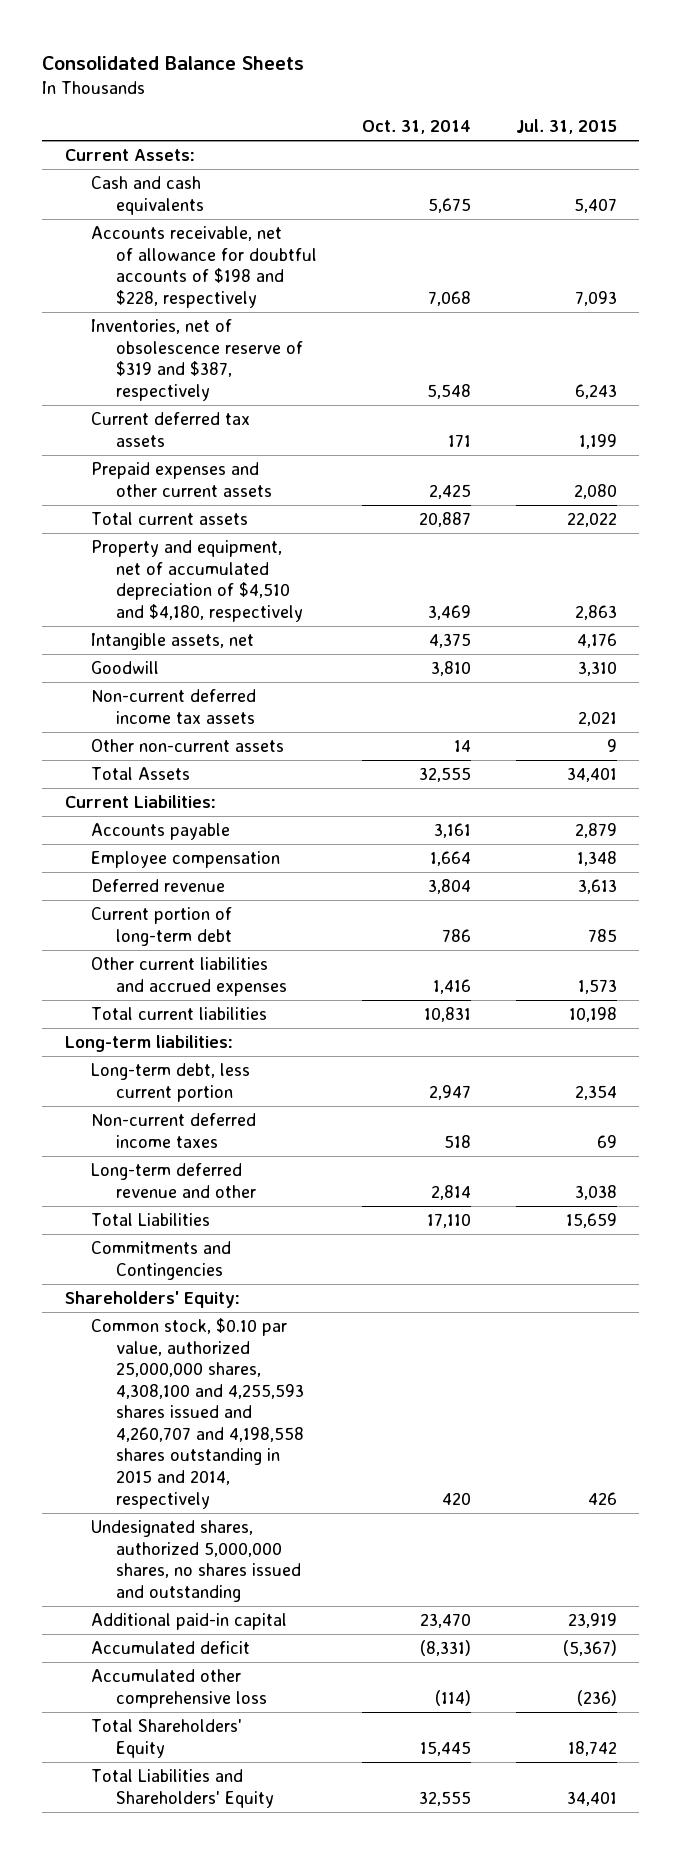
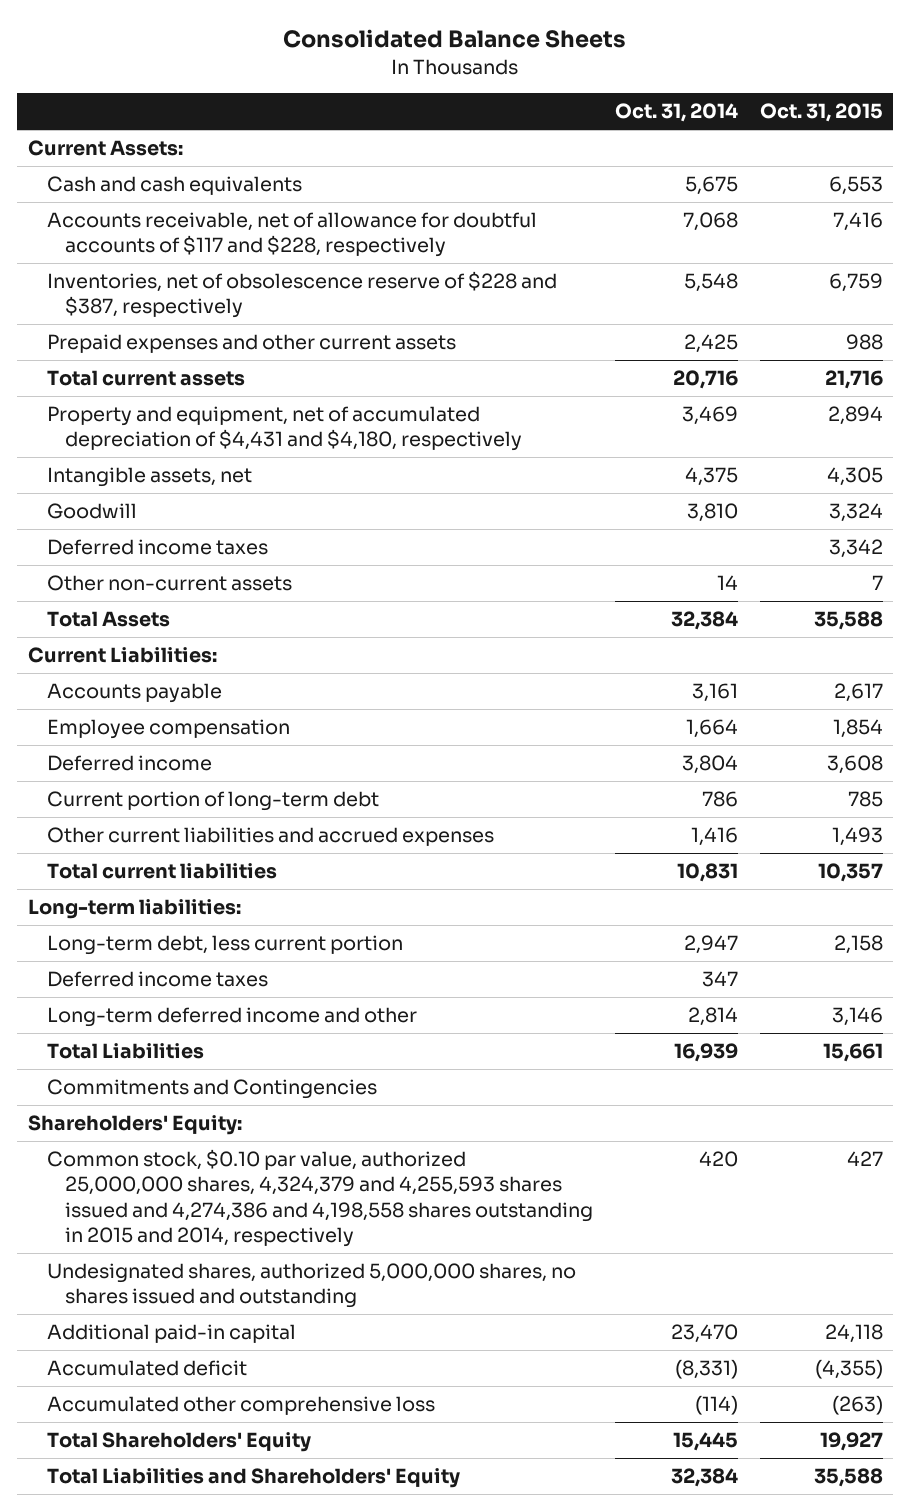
- | Oct. 31, 2014 | Jul. 31, 2015
+ | Oct. 31, 2014 | Oct. 31, 2015
- Accounts receivable, net of allowance for doubtful accounts of $198 and $228, respectively | 7,068 | 7,093
- Inventories, net of obsolescence reserve of $319 and $387, respectively | 5,548 | 6,243
- Current deferred tax assets | 171 | 1,199
+ Accounts receivable, net of allowance for doubtful accounts of $117 and $228, respectively | 7,068 | 7,416
+ Inventories, net of obsolescence reserve of $228 and $387, respectively | 5,548 | 6,759
- Total current assets | 20,887 | 22,022
- Property and equipment, net of accumulated depreciation of $4,510 and $4,180, respectively | 3,469 | 2,863
+ Total current assets | 20,716 | 21,716
+ Property and equipment, net of accumulated depreciation of $4,431 and $4,180, respectively | 3,469 | 2,894
- Non-current deferred income tax assets | | 2,021
+ Deferred income taxes | | 3,342
- Total Assets | 32,555 | 34,401
+ Total Assets | 32,384 | 35,588
- Deferred revenue | 3,804 | 3,613
+ Deferred income | 3,804 | 3,608
- Non-current deferred income taxes | 518 | 69
- Long-term deferred revenue and other | 2,814 | 3,038
- Total Liabilities | 17,110 | 15,659
+ Deferred income taxes | 347 |
+ Long-term deferred income and other | 2,814 | 3,146
+ Total Liabilities | 16,939 | 15,661
- Common stock, $0.10 par value, authorized 25,000,000 shares, 4,308,100 and 4,255,593 shares issued and 4,260,707 and 4,198,558 shares outstanding in 2015 and 2014, respectively | 420 | 426
+ Common stock, $0.10 par value, authorized 25,000,000 shares, 4,324,379 and 4,255,593 shares issued and 4,274,386 and 4,198,558 shares outstanding in 2015 and 2014, respectively | 420 | 427
- Total Liabilities and Shareholders' Equity | 32,555 | 34,401
+ Total Liabilities and Shareholders' Equity | 32,384 | 35,588

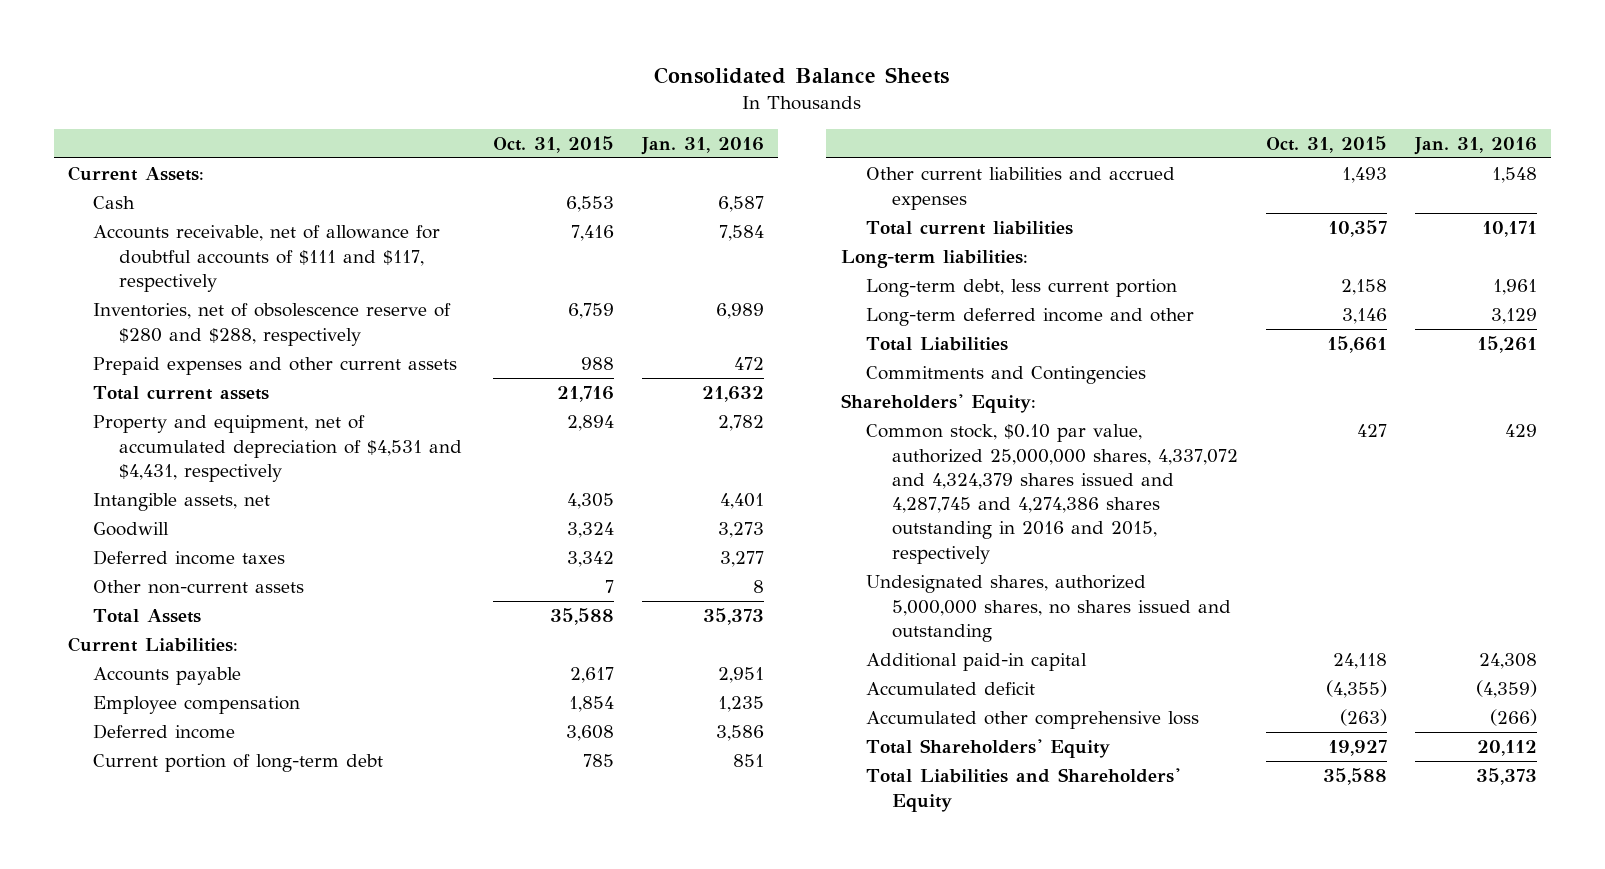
- | Oct. 31, 2014 | Oct. 31, 2015
+ | Oct. 31, 2015 | Jan. 31, 2016
- Cash and cash equivalents | 5,675 | 6,553
- Accounts receivable, net of allowance for doubtful accounts of $117 and $228, respectively | 7,068 | 7,416
- Inventories, net of obsolescence reserve of $228 and $387, respectively | 5,548 | 6,759
+ Cash | 6,553 | 6,587
+ Accounts receivable, net of allowance for doubtful accounts of $111 and $117, respectively | 7,416 | 7,584
+ Inventories, net of obsolescence reserve of $280 and $288, respectively | 6,759 | 6,989
- Property and equipment, net of accumulated depreciation of $4,431 and $4,180, respectively | 3,469 | 2,894
+ Property and equipment, net of accumulated depreciation of $4,531 and $4,431, respectively | 2,894 | 2,782
- Deferred income taxes | 347 |
- Common stock, $0.10 par value, authorized 25,000,000 shares, 4,324,379 and 4,255,593 shares issued and 4,274,386 and 4,198,558 shares outstanding in 2015 and 2014, respectively | 420 | 427
+ Common stock, $0.10 par value, authorized 25,000,000 shares, 4,337,072 and 4,324,379 shares issued and 4,287,745 and 4,274,386 shares outstanding in 2016 and 2015, respectively | 427 | 429

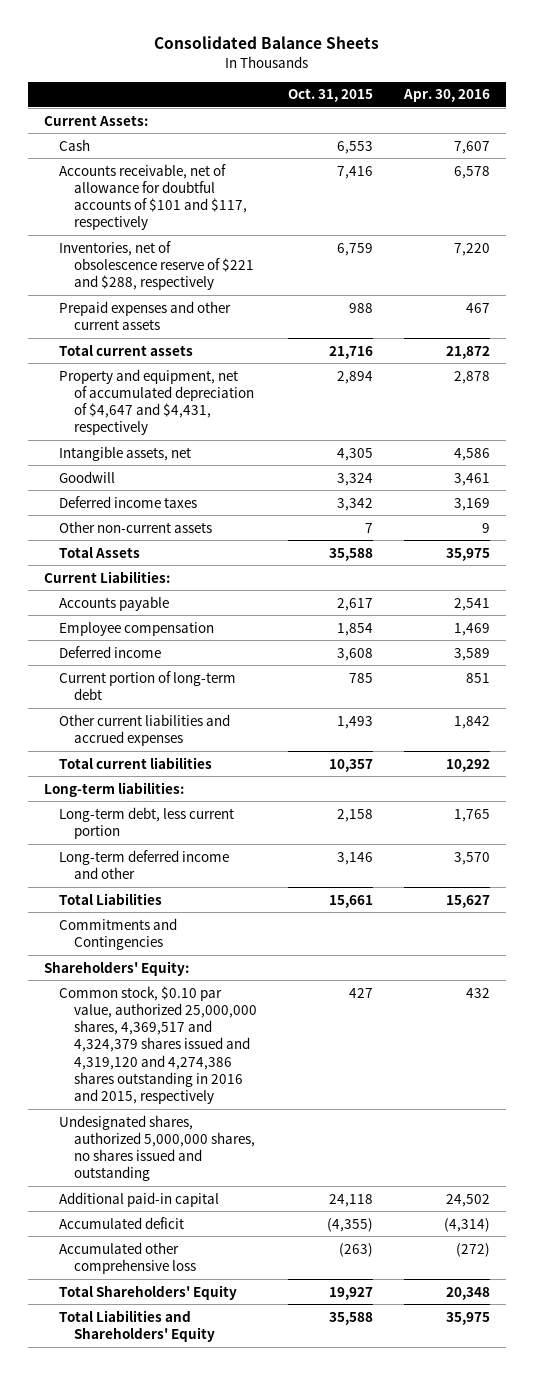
- | Oct. 31, 2015 | Jan. 31, 2016
+ | Oct. 31, 2015 | Apr. 30, 2016
- Accounts receivable, net of allowance for doubtful accounts of $111 and $117, respectively | 7,416 | 7,584
- Inventories, net of obsolescence reserve of $280 and $288, respectively | 6,759 | 6,989
+ Accounts receivable, net of allowance for doubtful accounts of $101 and $117, respectively | 7,416 | 6,578
+ Inventories, net of obsolescence reserve of $221 and $288, respectively | 6,759 | 7,220
- Property and equipment, net of accumulated depreciation of $4,531 and $4,431, respectively | 2,894 | 2,782
+ Property and equipment, net of accumulated depreciation of $4,647 and $4,431, respectively | 2,894 | 2,878
- Common stock, $0.10 par value, authorized 25,000,000 shares, 4,337,072 and 4,324,379 shares issued and 4,287,745 and 4,274,386 shares outstanding in 2016 and 2015, respectively | 427 | 429
+ Common stock, $0.10 par value, authorized 25,000,000 shares, 4,369,517 and 4,324,379 shares issued and 4,319,120 and 4,274,386 shares outstanding in 2016 and 2015, respectively | 427 | 432

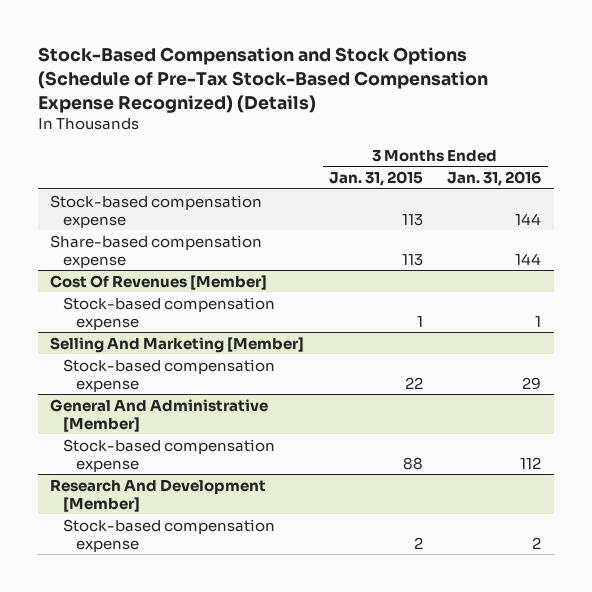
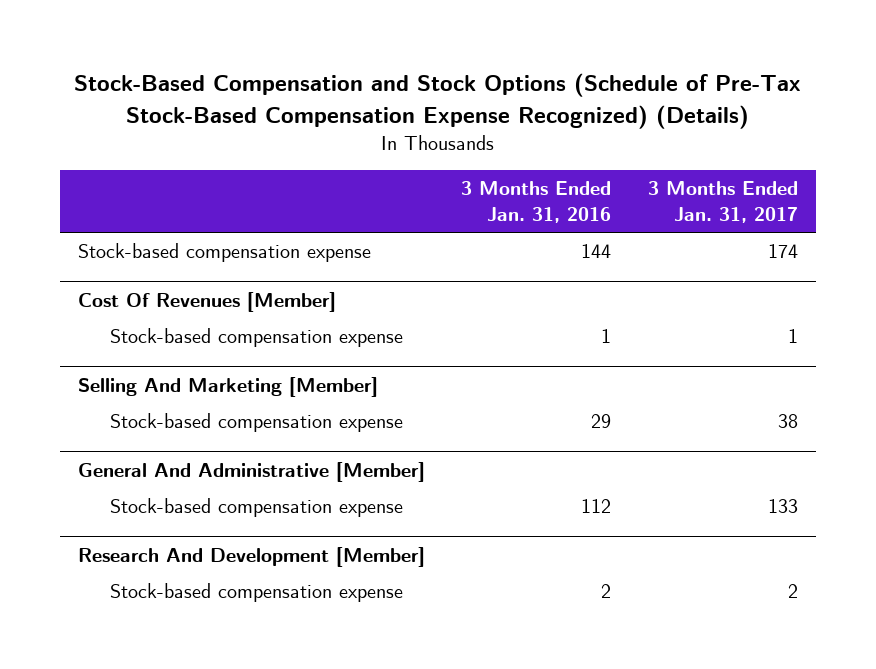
- | 3 Months Ended Jan. 31, 2015 | 3 Months Ended Jan. 31, 2016
+ | 3 Months Ended Jan. 31, 2016 | 3 Months Ended Jan. 31, 2017
- Share-based compensation expense | 113 | 144

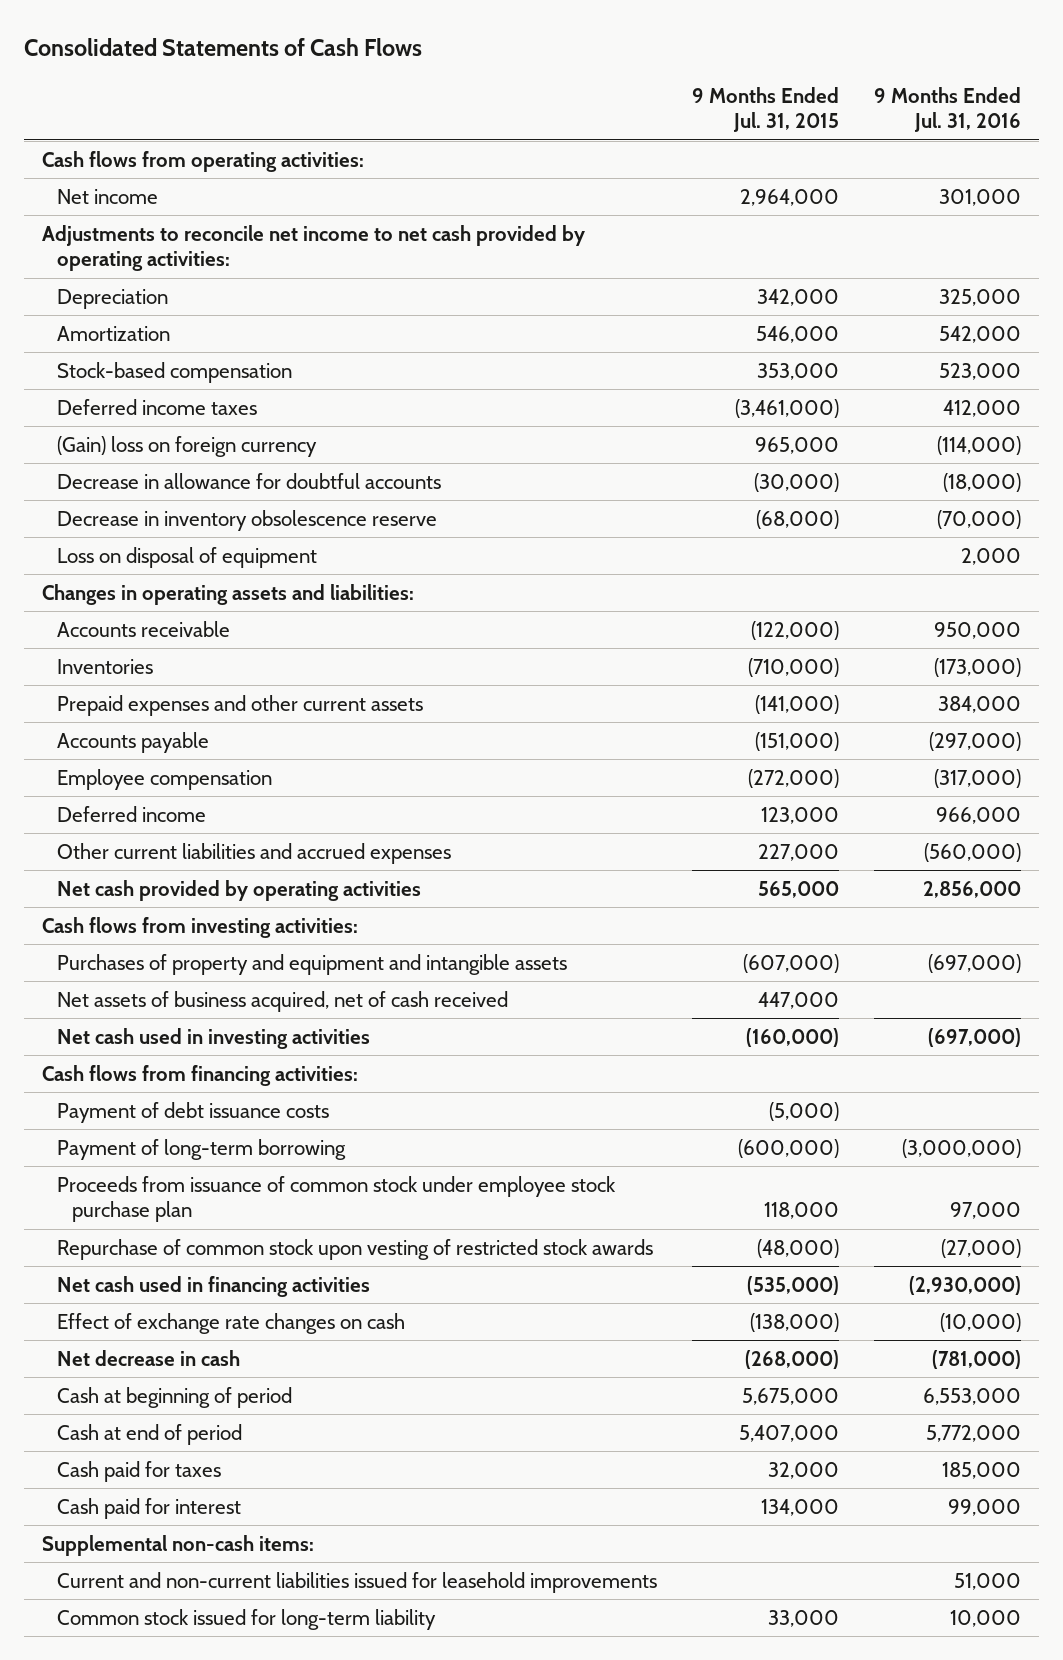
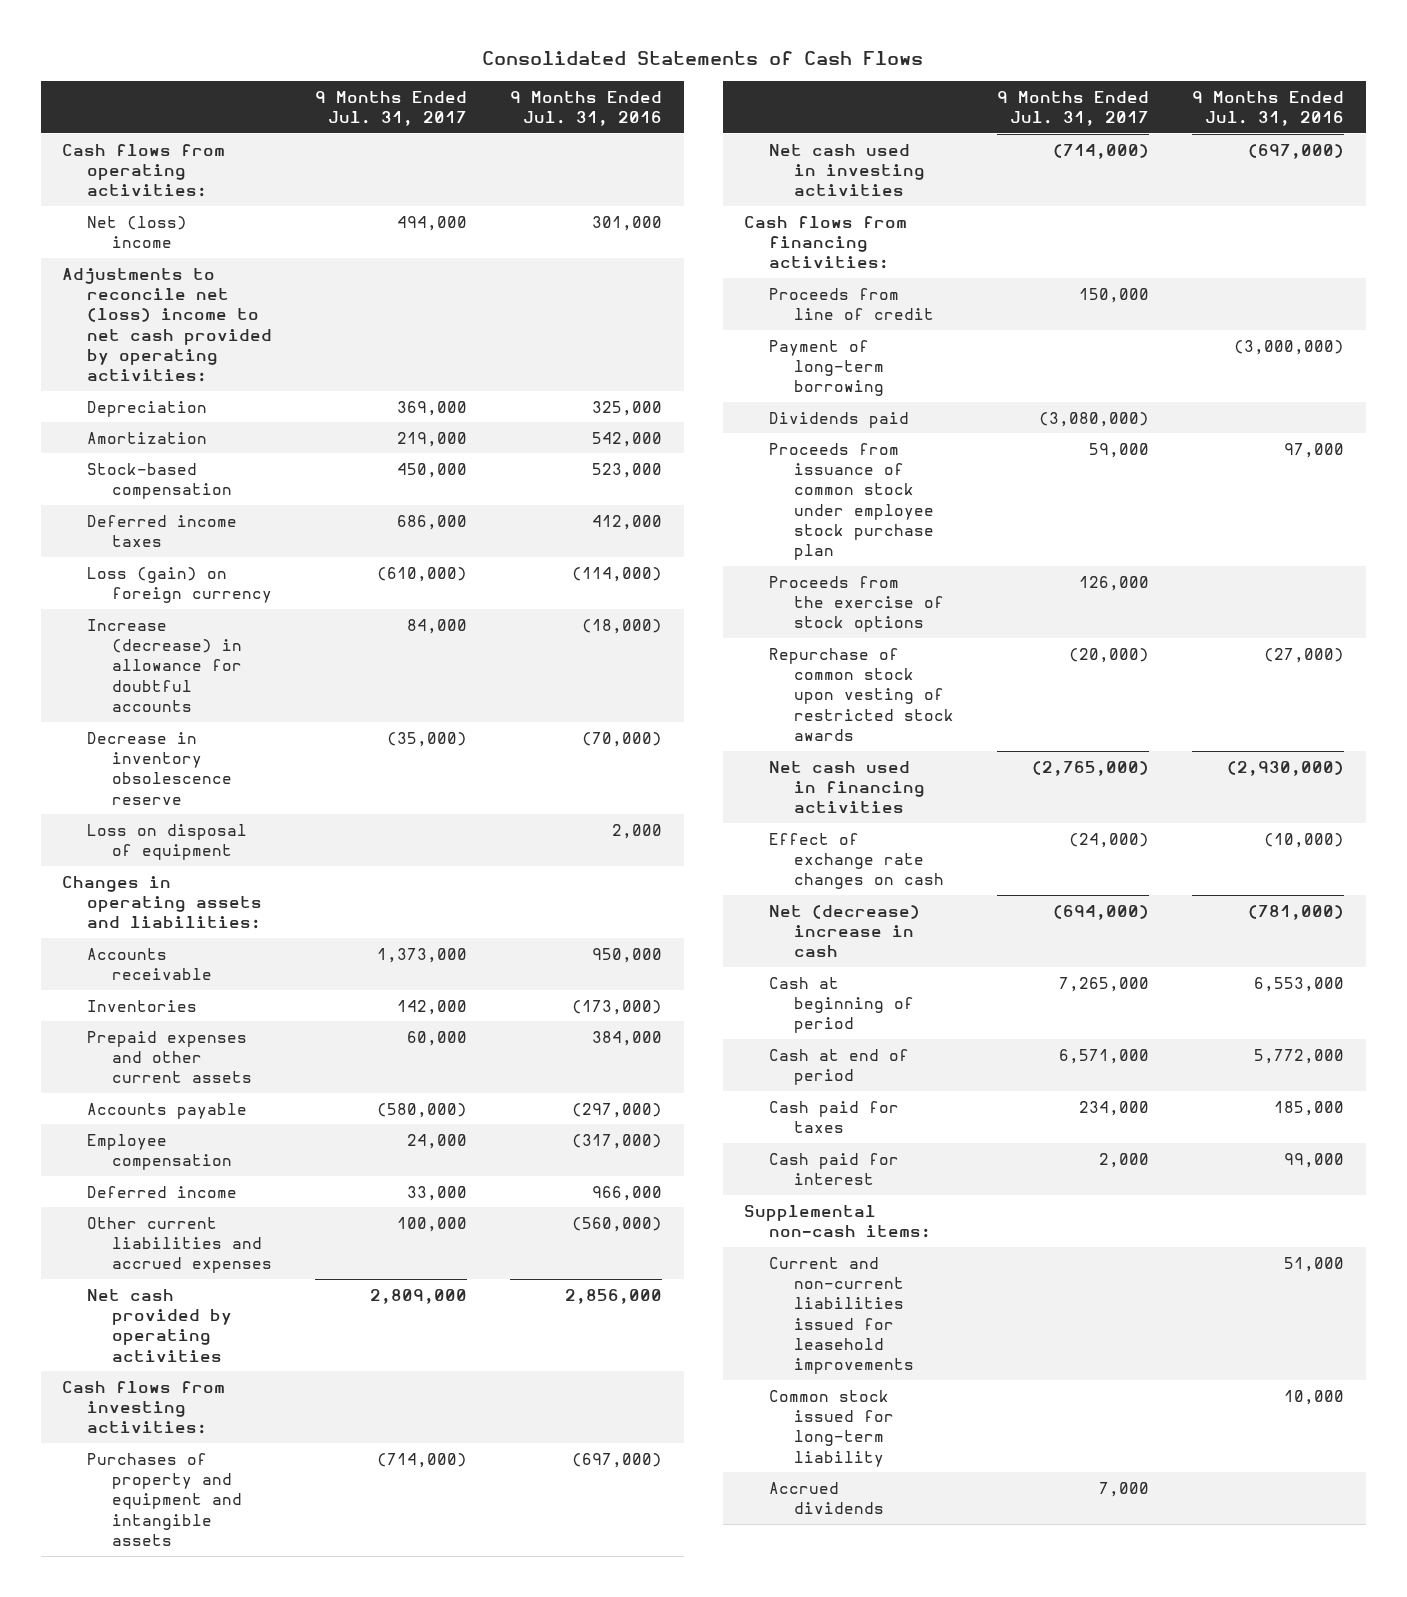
- | 9 Months Ended Jul. 31, 2015 | 9 Months Ended Jul. 31, 2016
+ | 9 Months Ended Jul. 31, 2017 | 9 Months Ended Jul. 31, 2016
- Net income | 2,964,000 | 301,000
- Adjustments to reconcile net income to net cash provided by operating activities:
+ Net (loss) income | 494,000 | 301,000
+ Adjustments to reconcile net (loss) income to net cash provided by operating activities:
- (Gain) loss on foreign currency | 965,000 | (114,000)
- Decrease in allowance for doubtful accounts | (30,000) | (18,000)
+ Loss (gain) on foreign currency | (610,000) | (114,000)
+ Increase (decrease) in allowance for doubtful accounts | 84,000 | (18,000)
- Net assets of business acquired, net of cash received | 447,000 |
- Payment of debt issuance costs | (5,000) |
+ Proceeds from line of credit | 150,000 |
+ Dividends paid | (3,080,000) |
+ Proceeds from the exercise of stock options | 126,000 |
- Net decrease in cash | (268,000) | (781,000)
+ Net (decrease) increase in cash | (694,000) | (781,000)
+ Accrued dividends | 7,000 |

